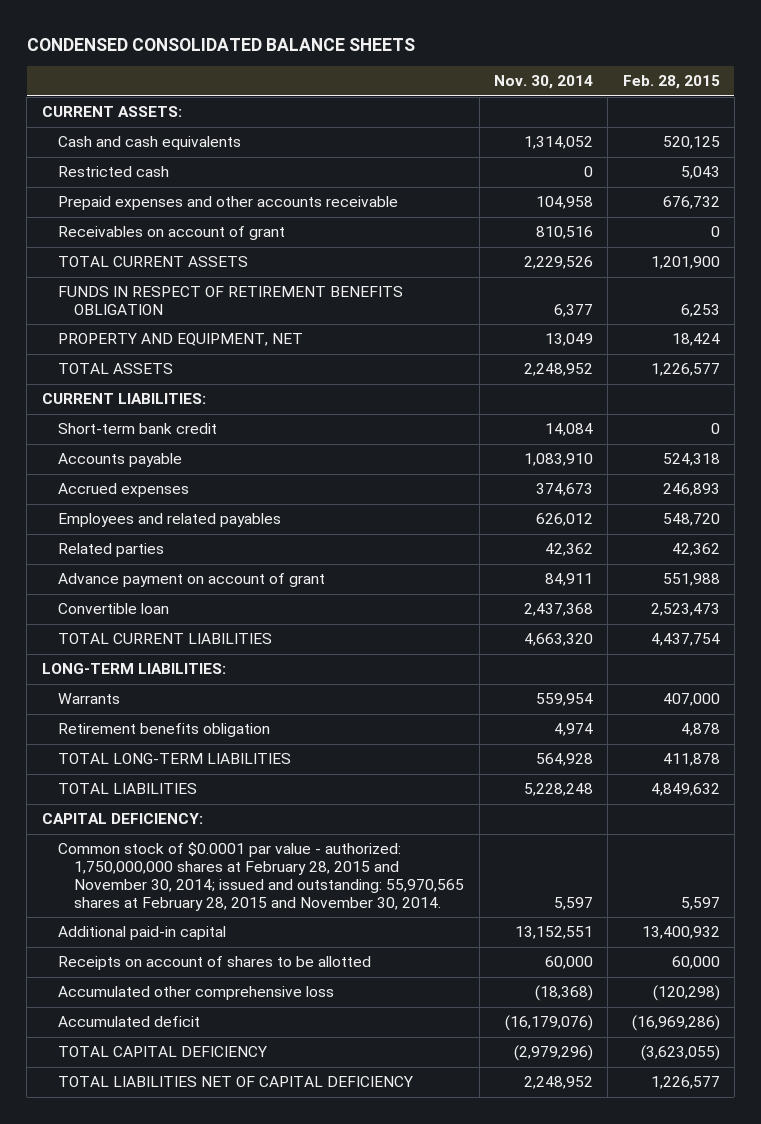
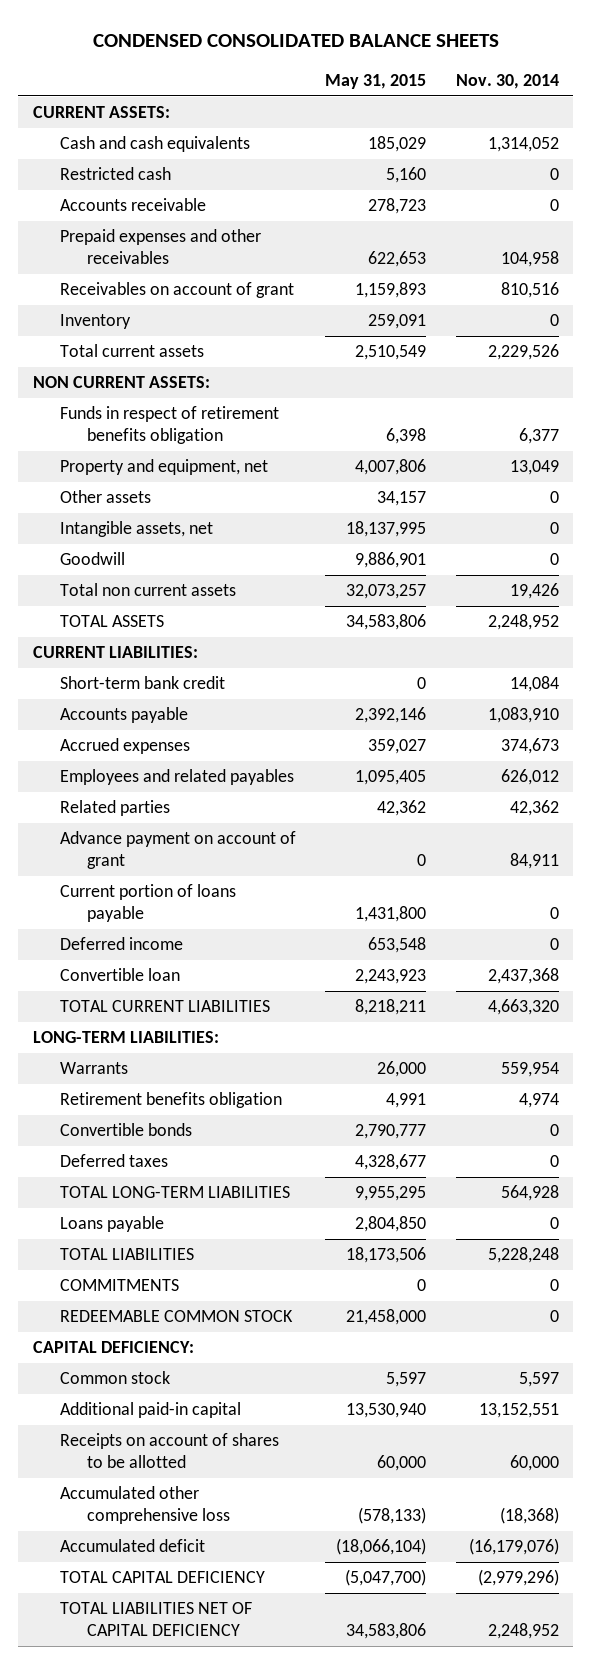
- | Nov. 30, 2014 | Feb. 28, 2015
+ | May 31, 2015 | Nov. 30, 2014
- Prepaid expenses and other accounts receivable | 104,958 | 676,732
+ Accounts receivable | 278,723 | 0
+ Prepaid expenses and other receivables | 622,653 | 104,958
- TOTAL CURRENT ASSETS | 2,229,526 | 1,201,900
- FUNDS IN RESPECT OF RETIREMENT BENEFITS OBLIGATION | 6,377 | 6,253
- PROPERTY AND EQUIPMENT, NET | 13,049 | 18,424
+ Inventory | 259,091 | 0
+ Total current assets | 2,510,549 | 2,229,526
+ NON CURRENT ASSETS:
+ Funds in respect of retirement benefits obligation | 6,398 | 6,377
+ Property and equipment, net | 4,007,806 | 13,049
+ Other assets | 34,157 | 0
+ Intangible assets, net | 18,137,995 | 0
+ Goodwill | 9,886,901 | 0
+ Total non current assets | 32,073,257 | 19,426
+ Current portion of loans payable | 1,431,800 | 0
+ Deferred income | 653,548 | 0
+ Convertible bonds | 2,790,777 | 0
+ Deferred taxes | 4,328,677 | 0
+ Loans payable | 2,804,850 | 0
+ COMMITMENTS | 0 | 0
+ REDEEMABLE COMMON STOCK | 21,458,000 | 0
- Common stock of $0.0001 par value - authorized: 1,750,000,000 shares at February 28, 2015 and November 30, 2014; issued and outstanding: 55,970,565 shares at February 28, 2015 and November 30, 2014. | 5,597 | 5,597
+ Common stock | 5,597 | 5,597

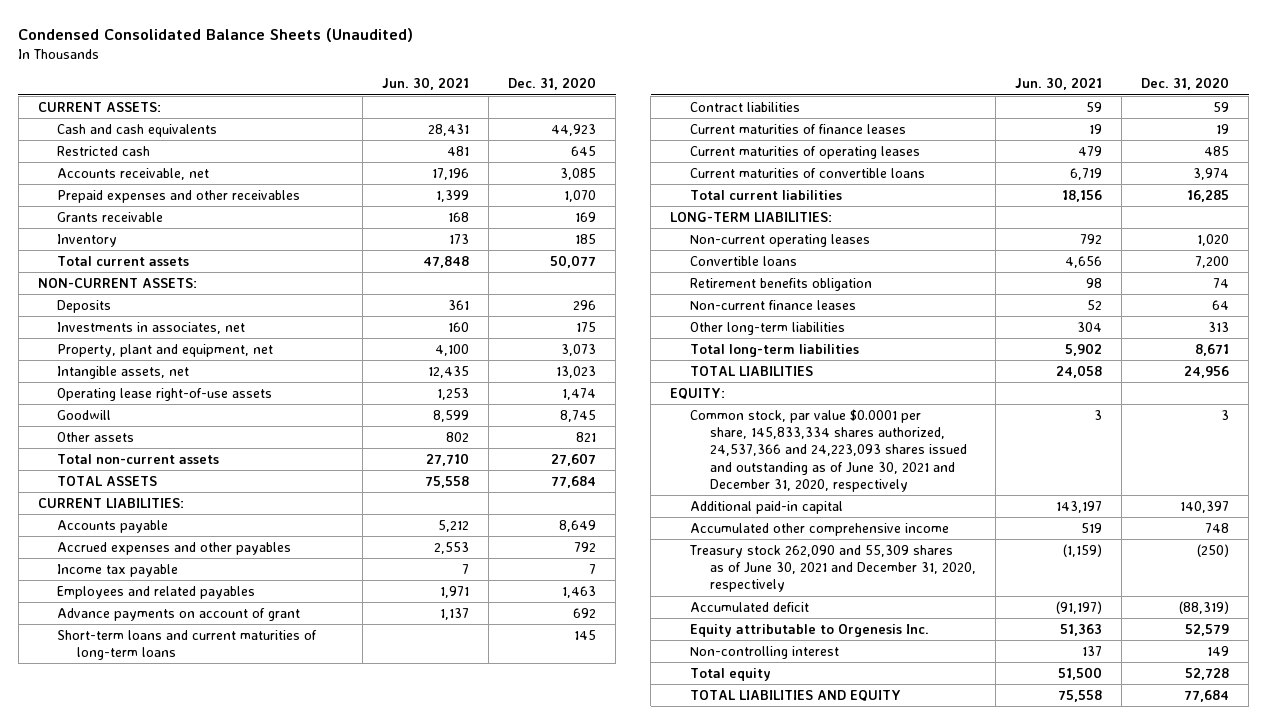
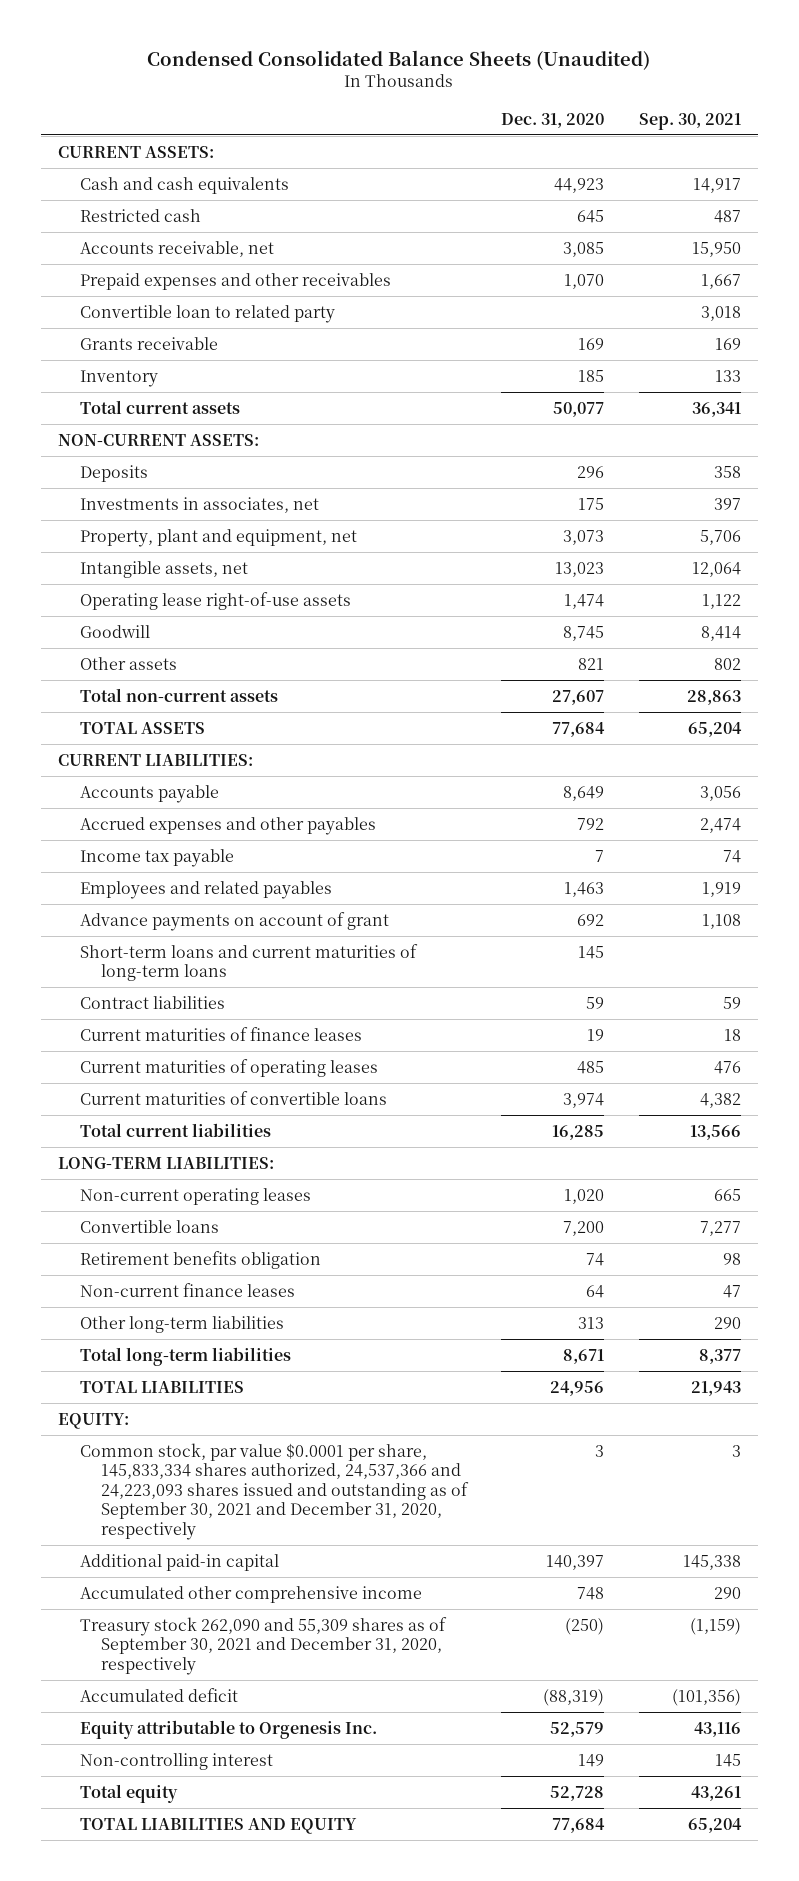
- | Jun. 30, 2021 | Dec. 31, 2020
+ | Dec. 31, 2020 | Sep. 30, 2021
+ Convertible loan to related party | | 3,018
- Common stock, par value $0.0001 per share, 145,833,334 shares authorized, 24,537,366 and 24,223,093 shares issued and outstanding as of June 30, 2021 and December 31, 2020, respectively | 3 | 3
+ Common stock, par value $0.0001 per share, 145,833,334 shares authorized, 24,537,366 and 24,223,093 shares issued and outstanding as of September 30, 2021 and December 31, 2020, respectively | 3 | 3
- Treasury stock 262,090 and 55,309 shares as of June 30, 2021 and December 31, 2020, respectively | (1,159) | (250)
+ Treasury stock 262,090 and 55,309 shares as of September 30, 2021 and December 31, 2020, respectively | (250) | (1,159)

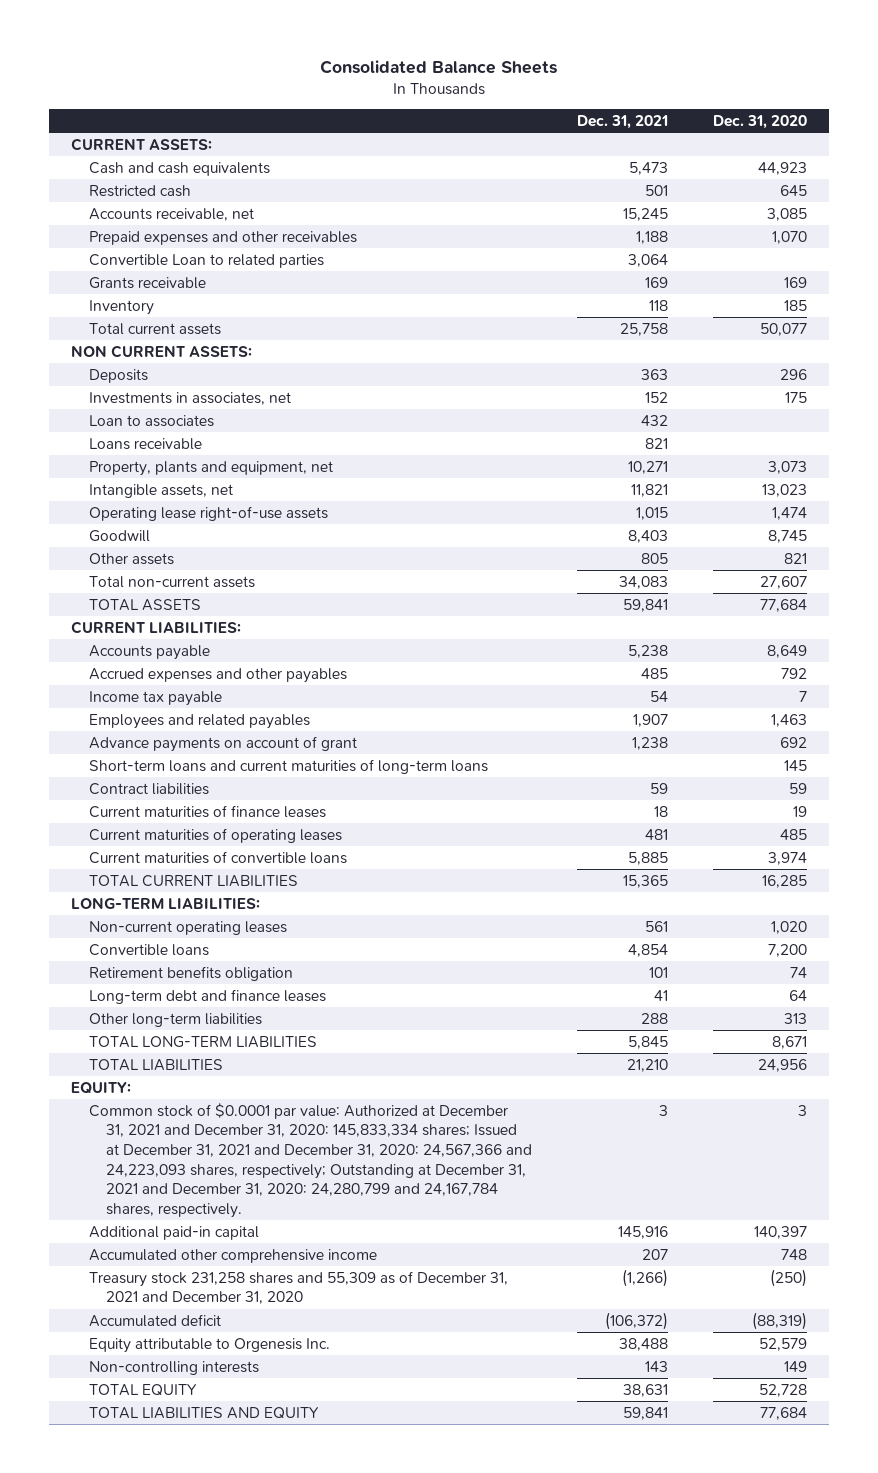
- Condensed Consolidated Balance Sheets (Unaudited)
+ Consolidated Balance Sheets
- | Dec. 31, 2020 | Sep. 30, 2021
+ | Dec. 31, 2021 | Dec. 31, 2020
- Convertible loan to related party | | 3,018
+ Convertible Loan to related parties | 3,064 |
- NON-CURRENT ASSETS:
+ NON CURRENT ASSETS:
- Property, plant and equipment, net | 3,073 | 5,706
+ Loan to associates | 432 |
+ Loans receivable | 821 |
+ Property, plants and equipment, net | 10,271 | 3,073
- Total current liabilities | 16,285 | 13,566
+ TOTAL CURRENT LIABILITIES | 15,365 | 16,285
- Non-current finance leases | 64 | 47
+ Long-term debt and finance leases | 41 | 64
- Total long-term liabilities | 8,671 | 8,377
+ TOTAL LONG-TERM LIABILITIES | 5,845 | 8,671
- Common stock, par value $0.0001 per share, 145,833,334 shares authorized, 24,537,366 and 24,223,093 shares issued and outstanding as of September 30, 2021 and December 31, 2020, respectively | 3 | 3
+ Common stock of $0.0001 par value: Authorized at December 31, 2021 and December 31, 2020: 145,833,334 shares; Issued at December 31, 2021 and December 31, 2020: 24,567,366 and 24,223,093 shares, respectively; Outstanding at December 31, 2021 and December 31, 2020: 24,280,799 and 24,167,784 shares, respectively. | 3 | 3
- Treasury stock 262,090 and 55,309 shares as of September 30, 2021 and December 31, 2020, respectively | (250) | (1,159)
+ Treasury stock 231,258 shares and 55,309 as of December 31, 2021 and December 31, 2020 | (1,266) | (250)
- Non-controlling interest | 149 | 145
- Total equity | 52,728 | 43,261
+ Non-controlling interests | 143 | 149
+ TOTAL EQUITY | 38,631 | 52,728

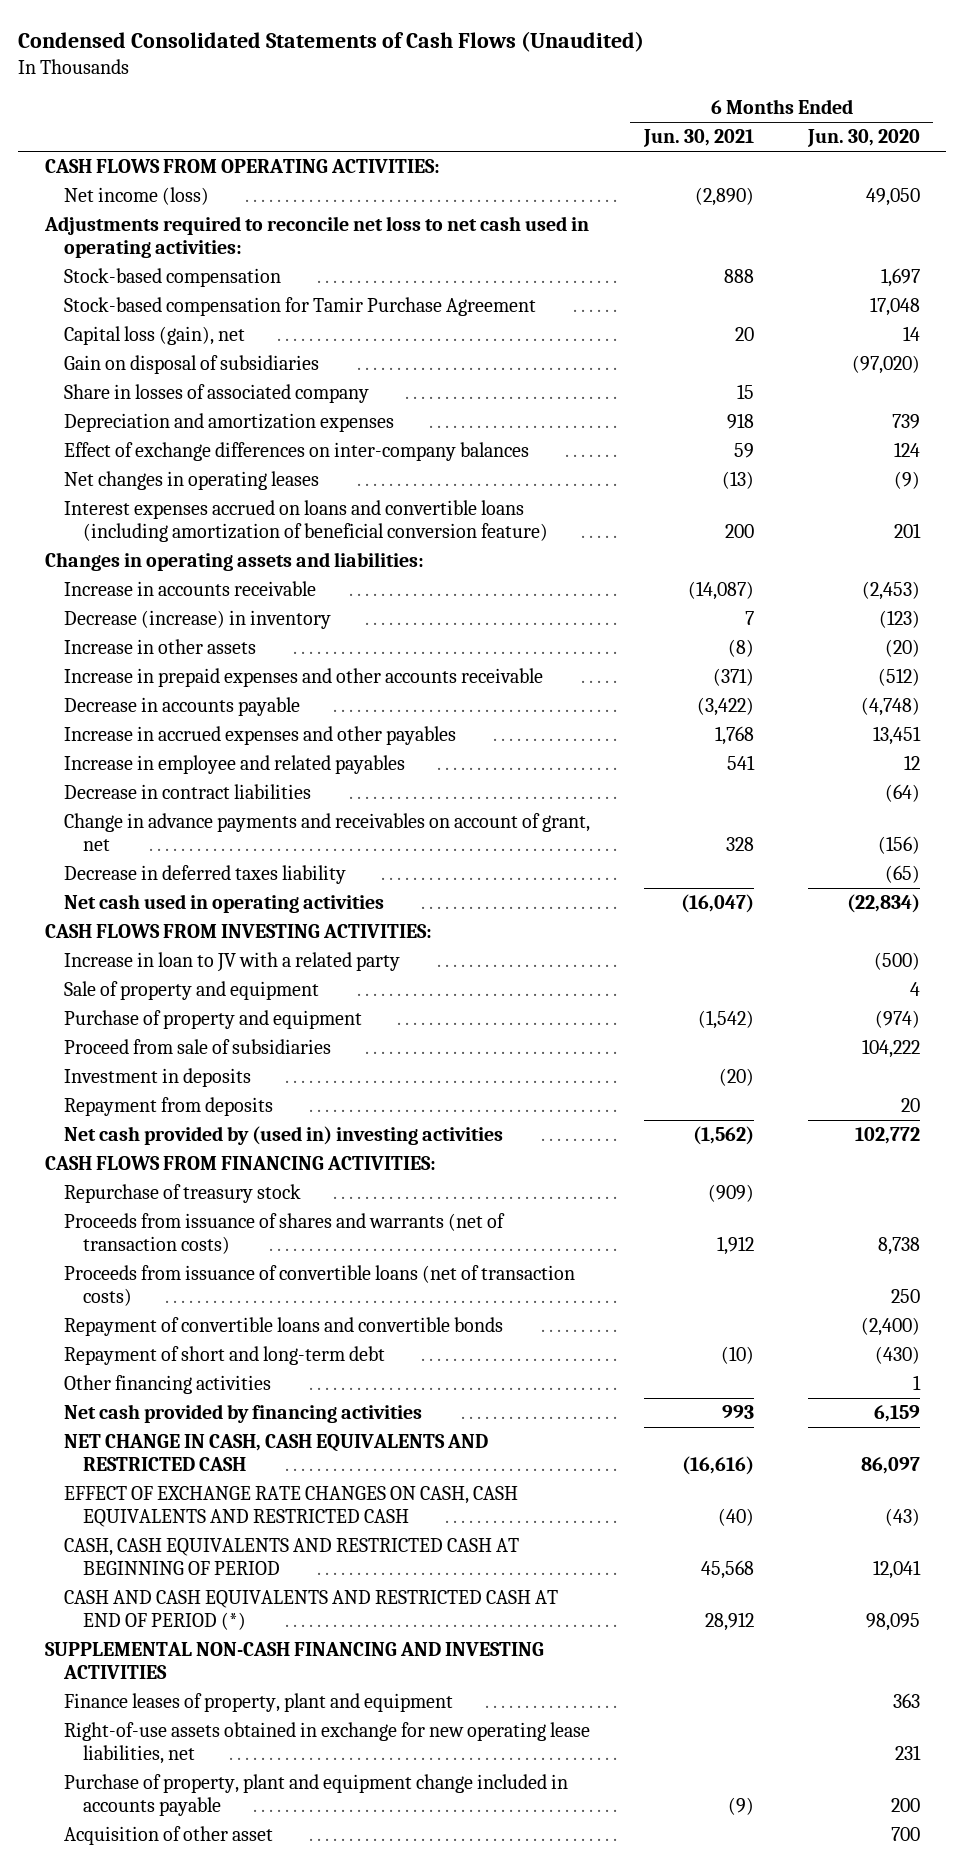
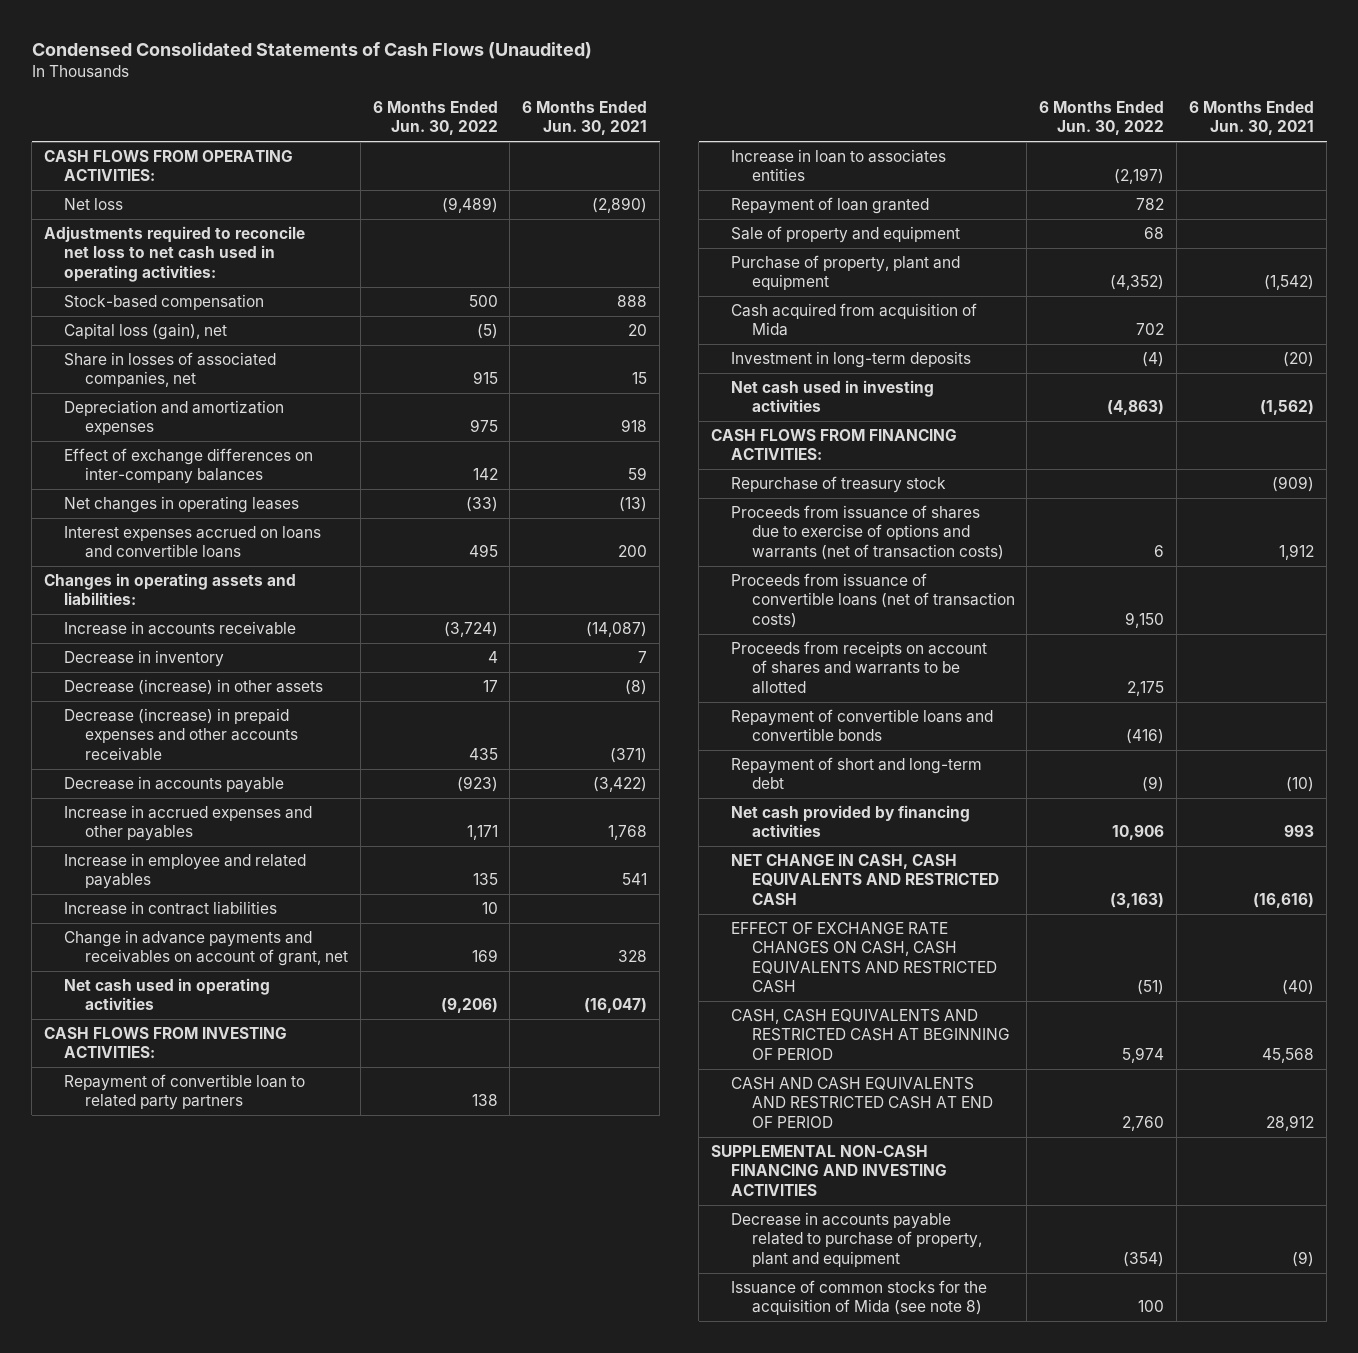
- | 6 Months Ended Jun. 30, 2021 | 6 Months Ended Jun. 30, 2020
+ | 6 Months Ended Jun. 30, 2022 | 6 Months Ended Jun. 30, 2021
- Net income (loss) | (2,890) | 49,050
+ Net loss | (9,489) | (2,890)
- Stock-based compensation for Tamir Purchase Agreement | | 17,048
- Gain on disposal of subsidiaries | | (97,020)
- Share in losses of associated company | 15 |
+ Share in losses of associated companies, net | 915 | 15
- Interest expenses accrued on loans and convertible loans (including amortization of beneficial conversion feature) | 200 | 201
+ Interest expenses accrued on loans and convertible loans | 495 | 200
- Decrease (increase) in inventory | 7 | (123)
- Increase in other assets | (8) | (20)
- Increase in prepaid expenses and other accounts receivable | (371) | (512)
+ Decrease in inventory | 4 | 7
+ Decrease (increase) in other assets | 17 | (8)
+ Decrease (increase) in prepaid expenses and other accounts receivable | 435 | (371)
- Decrease in contract liabilities | | (64)
+ Increase in contract liabilities | 10 |
- Decrease in deferred taxes liability | | (65)
- Increase in loan to JV with a related party | | (500)
+ Repayment of convertible loan to related party partners | 138 |
+ Increase in loan to associates entities | (2,197) |
+ Repayment of loan granted | 782 |
- Purchase of property and equipment | (1,542) | (974)
- Proceed from sale of subsidiaries | | 104,222
- Investment in deposits | (20) |
- Repayment from deposits | | 20
- Net cash provided by (used in) investing activities | (1,562) | 102,772
+ Purchase of property, plant and equipment | (4,352) | (1,542)
+ Cash acquired from acquisition of Mida | 702 |
+ Investment in long-term deposits | (4) | (20)
+ Net cash used in investing activities | (4,863) | (1,562)
- Proceeds from issuance of shares and warrants (net of transaction costs) | 1,912 | 8,738
+ Proceeds from issuance of shares due to exercise of options and warrants (net of transaction costs) | 6 | 1,912
+ Proceeds from receipts on account of shares and warrants to be allotted | 2,175 |
- Other financing activities | | 1
- CASH AND CASH EQUIVALENTS AND RESTRICTED CASH AT END OF PERIOD (*) | 28,912 | 98,095
+ CASH AND CASH EQUIVALENTS AND RESTRICTED CASH AT END OF PERIOD | 2,760 | 28,912
- Finance leases of property, plant and equipment | | 363
- Right-of-use assets obtained in exchange for new operating lease liabilities, net | | 231
- Purchase of property, plant and equipment change included in accounts payable | (9) | 200
- Acquisition of other asset | | 700
+ Decrease in accounts payable related to purchase of property, plant and equipment | (354) | (9)
+ Issuance of common stocks for the acquisition of Mida (see note 8) | 100 |

